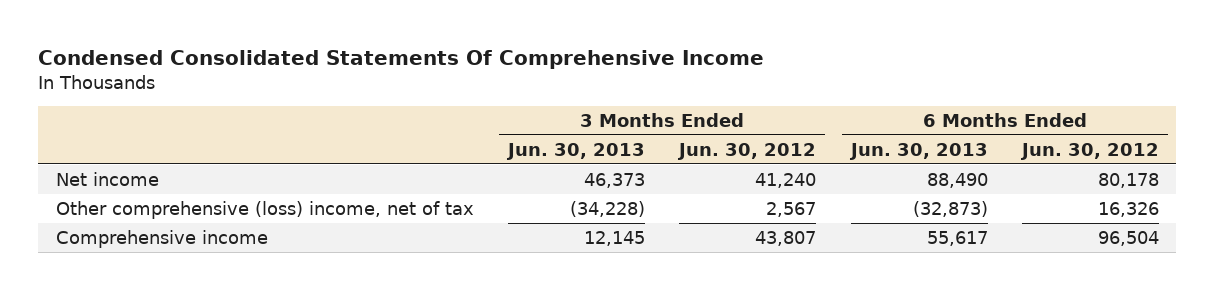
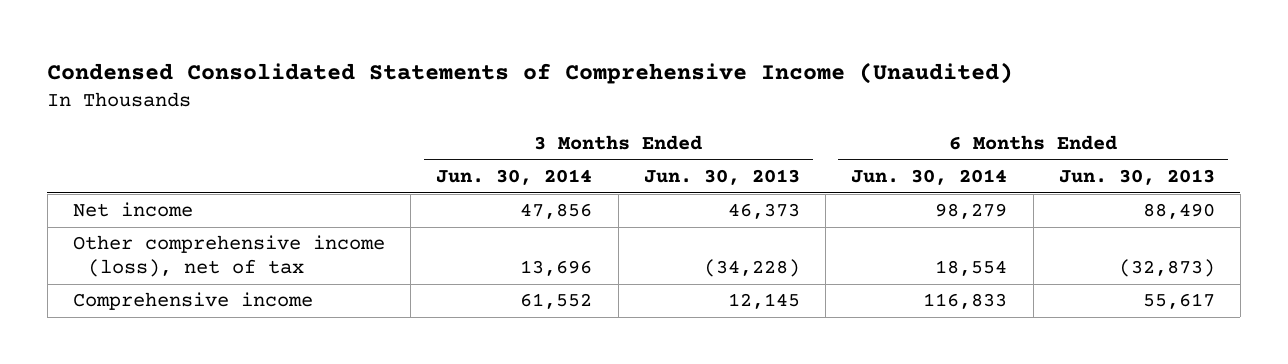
- Condensed Consolidated Statements Of Comprehensive Income
+ Condensed Consolidated Statements of Comprehensive Income (Unaudited)
- | 3 Months Ended Jun. 30, 2013 | 3 Months Ended Jun. 30, 2012 | 6 Months Ended Jun. 30, 2013 | 6 Months Ended Jun. 30, 2012
+ | 3 Months Ended Jun. 30, 2014 | 3 Months Ended Jun. 30, 2013 | 6 Months Ended Jun. 30, 2014 | 6 Months Ended Jun. 30, 2013
- Other comprehensive (loss) income, net of tax | (34,228) | 2,567 | (32,873) | 16,326
+ Other comprehensive income (loss), net of tax | 13,696 | (34,228) | 18,554 | (32,873)

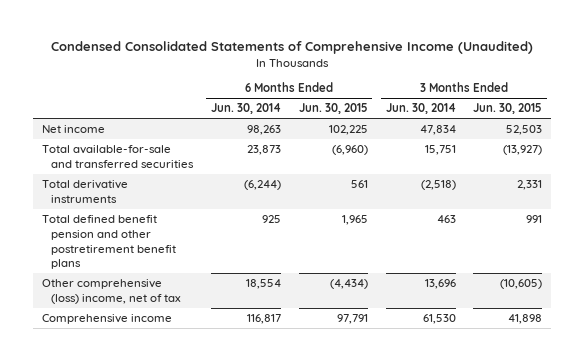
- | 3 Months Ended Jun. 30, 2014 | 3 Months Ended Jun. 30, 2013 | 6 Months Ended Jun. 30, 2014 | 6 Months Ended Jun. 30, 2013
+ | 6 Months Ended Jun. 30, 2014 | 6 Months Ended Jun. 30, 2015 | 3 Months Ended Jun. 30, 2014 | 3 Months Ended Jun. 30, 2015
- Net income | 47,856 | 46,373 | 98,279 | 88,490
- Other comprehensive income (loss), net of tax | 13,696 | (34,228) | 18,554 | (32,873)
- Comprehensive income | 61,552 | 12,145 | 116,833 | 55,617
+ Net income | 98,263 | 102,225 | 47,834 | 52,503
+ Total available-for-sale and transferred securities | 23,873 | (6,960) | 15,751 | (13,927)
+ Total derivative instruments | (6,244) | 561 | (2,518) | 2,331
+ Total defined benefit pension and other postretirement benefit plans | 925 | 1,965 | 463 | 991
+ Other comprehensive (loss) income, net of tax | 18,554 | (4,434) | 13,696 | (10,605)
+ Comprehensive income | 116,817 | 97,791 | 61,530 | 41,898

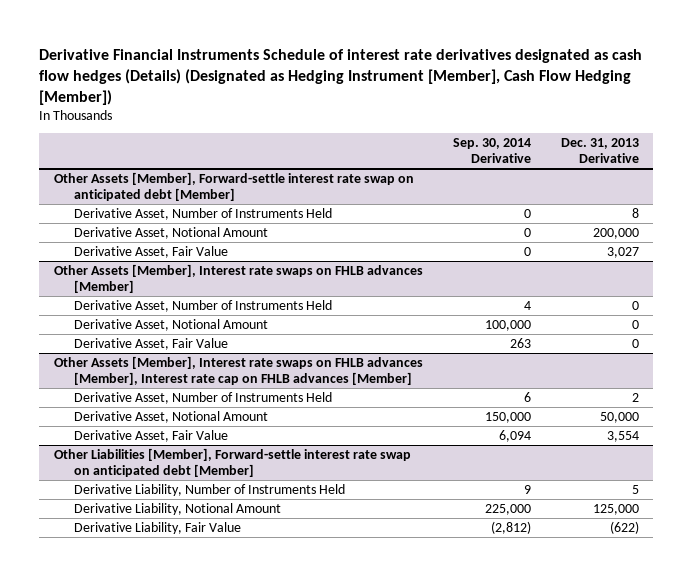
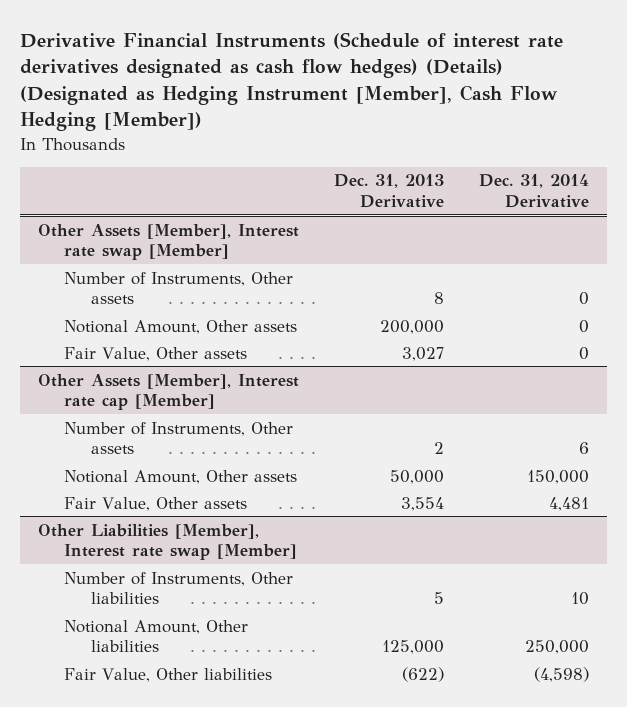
- Derivative Financial Instruments Schedule of interest rate derivatives designated as cash flow hedges (Details) (Designated as Hedging Instrument [Member], Cash Flow Hedging [Member])
+ Derivative Financial Instruments (Schedule of interest rate derivatives designated as cash flow hedges) (Details) (Designated as Hedging Instrument [Member], Cash Flow Hedging [Member])
- | Sep. 30, 2014 Derivative | Dec. 31, 2013 Derivative
+ | Dec. 31, 2013 Derivative | Dec. 31, 2014 Derivative
- Other Assets [Member], Forward-settle interest rate swap on anticipated debt [Member]
- Derivative Asset, Number of Instruments Held | 0 | 8
- Derivative Asset, Notional Amount | 0 | 200,000
- Derivative Asset, Fair Value | 0 | 3,027
- Other Assets [Member], Interest rate swaps on FHLB advances [Member]
- Derivative Asset, Number of Instruments Held | 4 | 0
- Derivative Asset, Notional Amount | 100,000 | 0
- Derivative Asset, Fair Value | 263 | 0
- Other Assets [Member], Interest rate swaps on FHLB advances [Member], Interest rate cap on FHLB advances [Member]
- Derivative Asset, Number of Instruments Held | 6 | 2
- Derivative Asset, Notional Amount | 150,000 | 50,000
- Derivative Asset, Fair Value | 6,094 | 3,554
- Other Liabilities [Member], Forward-settle interest rate swap on anticipated debt [Member]
- Derivative Liability, Number of Instruments Held | 9 | 5
- Derivative Liability, Notional Amount | 225,000 | 125,000
- Derivative Liability, Fair Value | (2,812) | (622)
+ Other Assets [Member], Interest rate swap [Member]
+ Number of Instruments, Other assets | 8 | 0
+ Notional Amount, Other assets | 200,000 | 0
+ Fair Value, Other assets | 3,027 | 0
+ Other Assets [Member], Interest rate cap [Member]
+ Number of Instruments, Other assets | 2 | 6
+ Notional Amount, Other assets | 50,000 | 150,000
+ Fair Value, Other assets | 3,554 | 4,481
+ Other Liabilities [Member], Interest rate swap [Member]
+ Number of Instruments, Other liabilities | 5 | 10
+ Notional Amount, Other liabilities | 125,000 | 250,000
+ Fair Value, Other liabilities | (622) | (4,598)

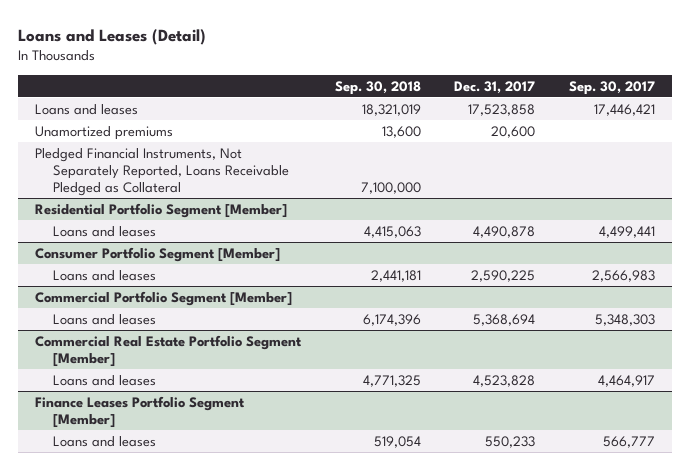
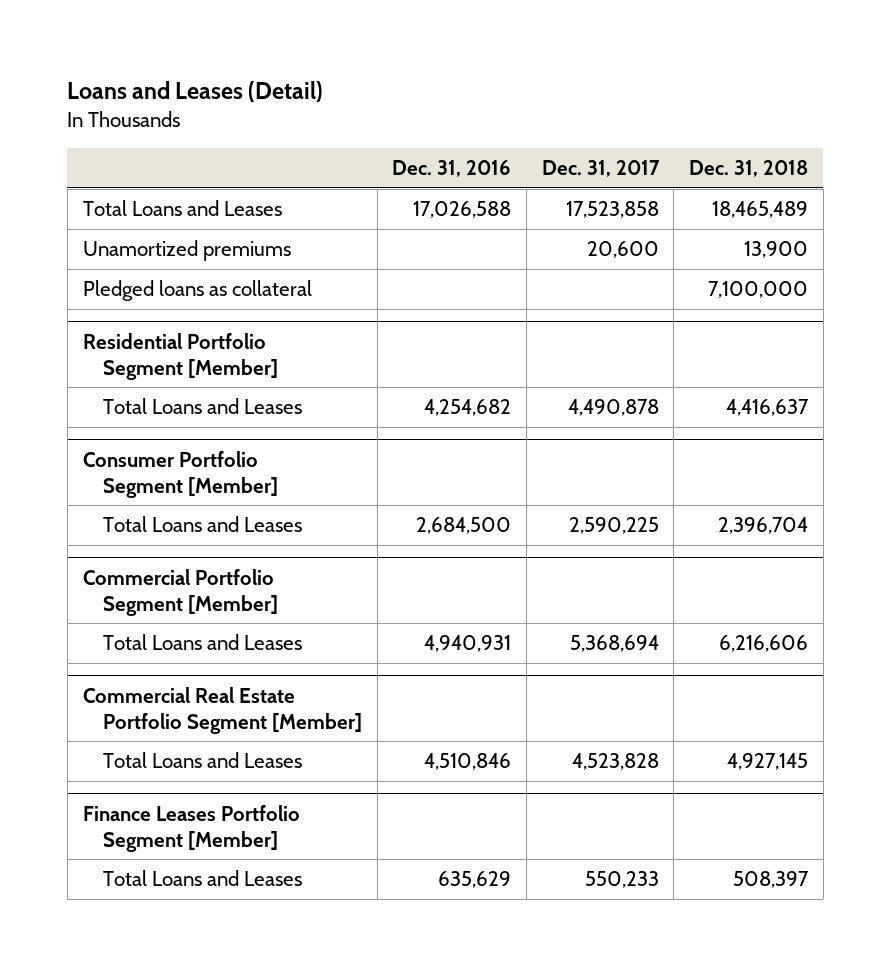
- | Sep. 30, 2018 | Dec. 31, 2017 | Sep. 30, 2017
+ | Dec. 31, 2016 | Dec. 31, 2017 | Dec. 31, 2018
- Loans and leases | 18,321,019 | 17,523,858 | 17,446,421
+ Total Loans and Leases | 17,026,588 | 17,523,858 | 18,465,489
- Pledged Financial Instruments, Not Separately Reported, Loans Receivable Pledged as Collateral | 7,100,000 | |
+ Pledged loans as collateral | | | 7,100,000
@ Residential Portfolio Segment [Member]
- Loans and leases | 4,415,063 | 4,490,878 | 4,499,441
+ Total Loans and Leases | 4,254,682 | 4,490,878 | 4,416,637
@ Consumer Portfolio Segment [Member]
- Loans and leases | 2,441,181 | 2,590,225 | 2,566,983
+ Total Loans and Leases | 2,684,500 | 2,590,225 | 2,396,704
@ Commercial Portfolio Segment [Member]
- Loans and leases | 6,174,396 | 5,368,694 | 5,348,303
+ Total Loans and Leases | 4,940,931 | 5,368,694 | 6,216,606
@ Commercial Real Estate Portfolio Segment [Member]
- Loans and leases | 4,771,325 | 4,523,828 | 4,464,917
+ Total Loans and Leases | 4,510,846 | 4,523,828 | 4,927,145
@ Finance Leases Portfolio Segment [Member]
- Loans and leases | 519,054 | 550,233 | 566,777
+ Total Loans and Leases | 635,629 | 550,233 | 508,397

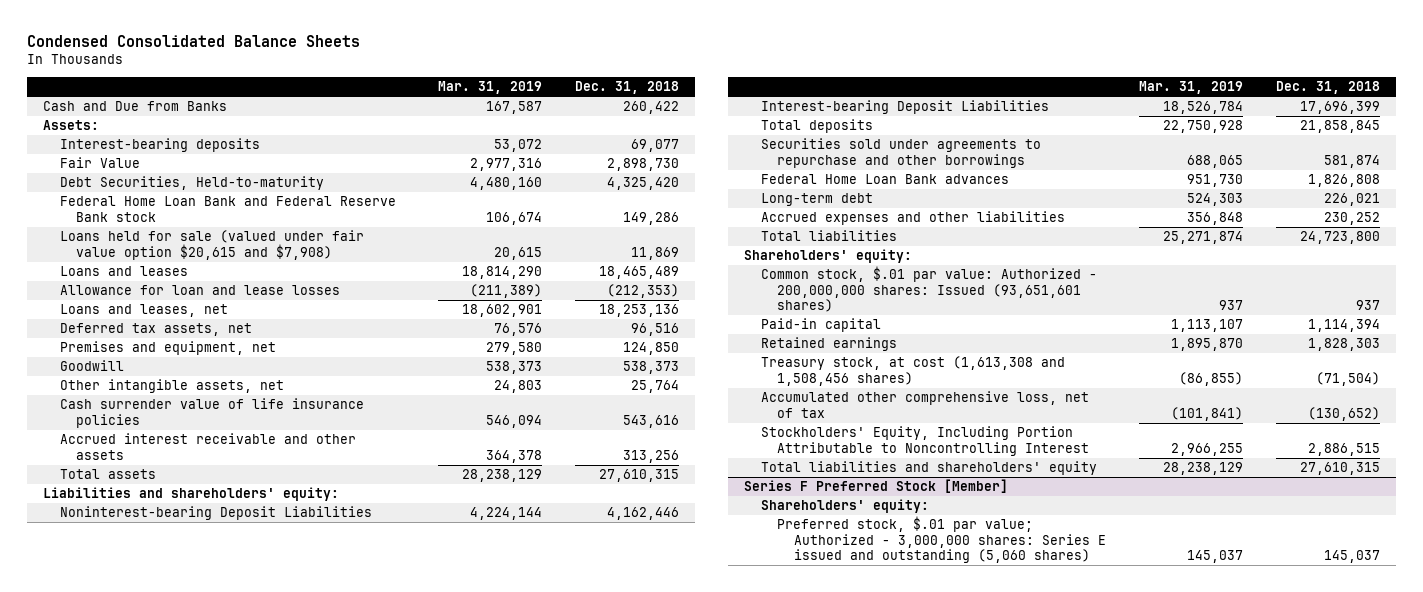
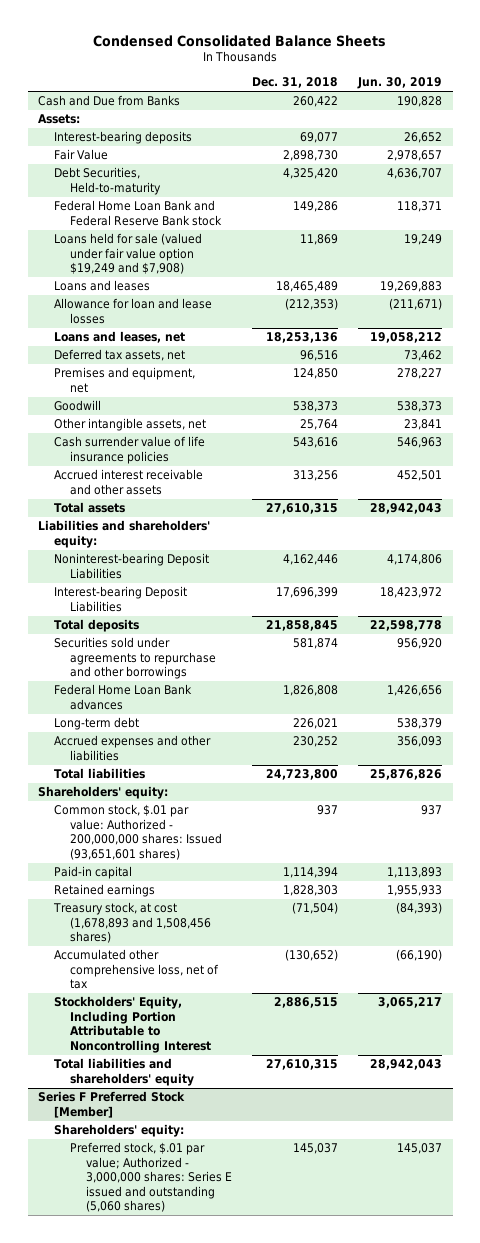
- | Mar. 31, 2019 | Dec. 31, 2018
+ | Dec. 31, 2018 | Jun. 30, 2019
- Loans held for sale (valued under fair value option $20,615 and $7,908) | 20,615 | 11,869
+ Loans held for sale (valued under fair value option $19,249 and $7,908) | 11,869 | 19,249
- Treasury stock, at cost (1,613,308 and 1,508,456 shares) | (86,855) | (71,504)
+ Treasury stock, at cost (1,678,893 and 1,508,456 shares) | (71,504) | (84,393)

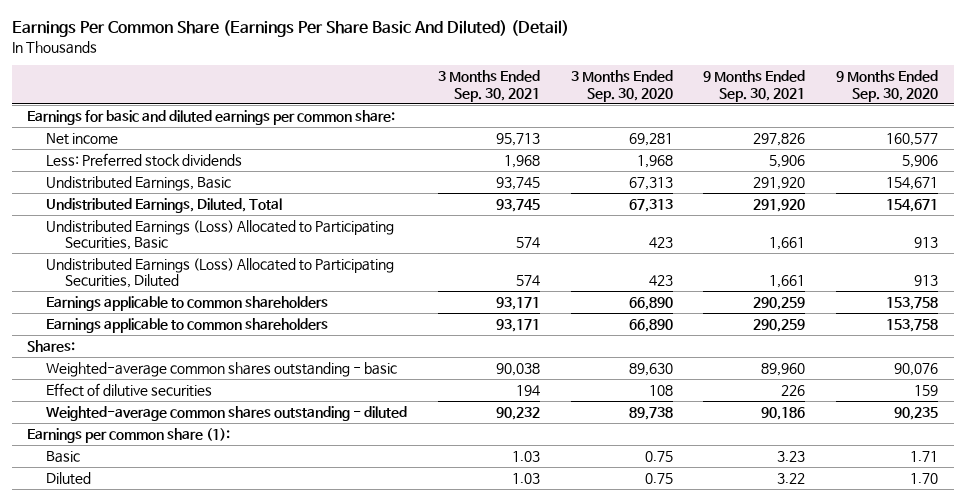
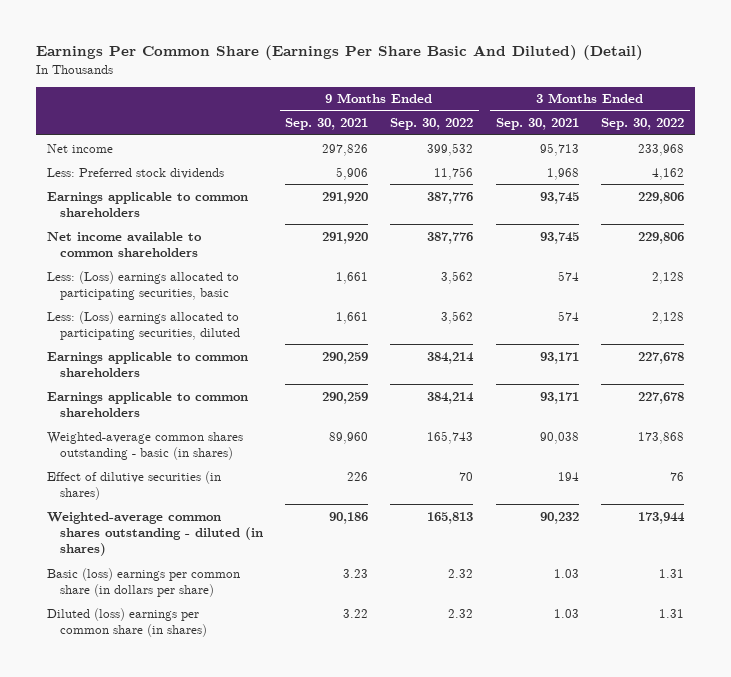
- | 3 Months Ended Sep. 30, 2021 | 3 Months Ended Sep. 30, 2020 | 9 Months Ended Sep. 30, 2021 | 9 Months Ended Sep. 30, 2020
+ | 9 Months Ended Sep. 30, 2021 | 9 Months Ended Sep. 30, 2022 | 3 Months Ended Sep. 30, 2021 | 3 Months Ended Sep. 30, 2022
- Earnings for basic and diluted earnings per common share:
- Undistributed Earnings, Basic | 93,745 | 67,313 | 291,920 | 154,671
- Undistributed Earnings, Diluted, Total | 93,745 | 67,313 | 291,920 | 154,671
- Undistributed Earnings (Loss) Allocated to Participating Securities, Basic | 574 | 423 | 1,661 | 913
- Undistributed Earnings (Loss) Allocated to Participating Securities, Diluted | 574 | 423 | 1,661 | 913
+ Earnings applicable to common shareholders | 291,920 | 387,776 | 93,745 | 229,806
+ Net income available to common shareholders | 291,920 | 387,776 | 93,745 | 229,806
+ Less: (Loss) earnings allocated to participating securities, basic | 1,661 | 3,562 | 574 | 2,128
+ Less: (Loss) earnings allocated to participating securities, diluted | 1,661 | 3,562 | 574 | 2,128
- Shares:
- Weighted-average common shares outstanding - basic | 90,038 | 89,630 | 89,960 | 90,076
- Effect of dilutive securities | 194 | 108 | 226 | 159
- Weighted-average common shares outstanding - diluted | 90,232 | 89,738 | 90,186 | 90,235
- Earnings per common share (1):
- Basic | 1.03 | 0.75 | 3.23 | 1.71
- Diluted | 1.03 | 0.75 | 3.22 | 1.70
+ Weighted-average common shares outstanding - basic (in shares) | 89,960 | 165,743 | 90,038 | 173,868
+ Effect of dilutive securities (in shares) | 226 | 70 | 194 | 76
+ Weighted-average common shares outstanding - diluted (in shares) | 90,186 | 165,813 | 90,232 | 173,944
+ Basic (loss) earnings per common share (in dollars per share) | 3.23 | 2.32 | 1.03 | 1.31
+ Diluted (loss) earnings per common share (in shares) | 3.22 | 2.32 | 1.03 | 1.31

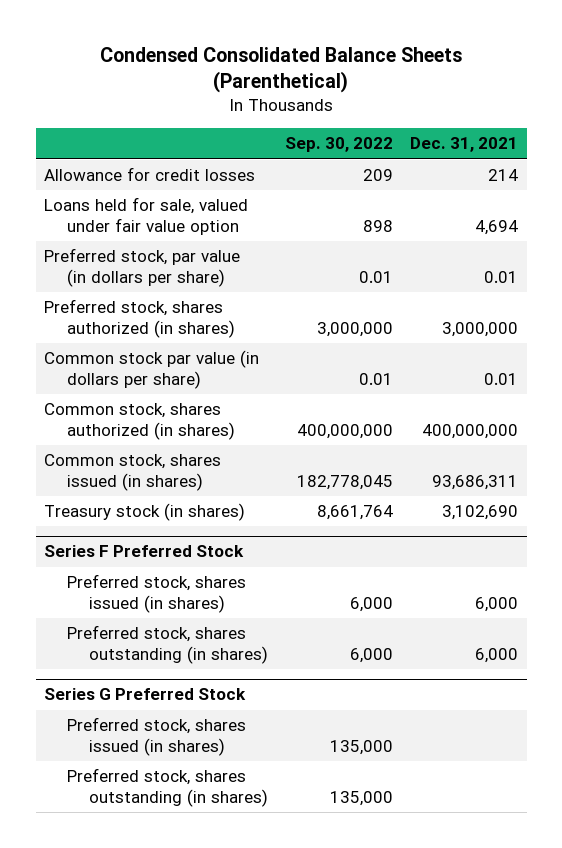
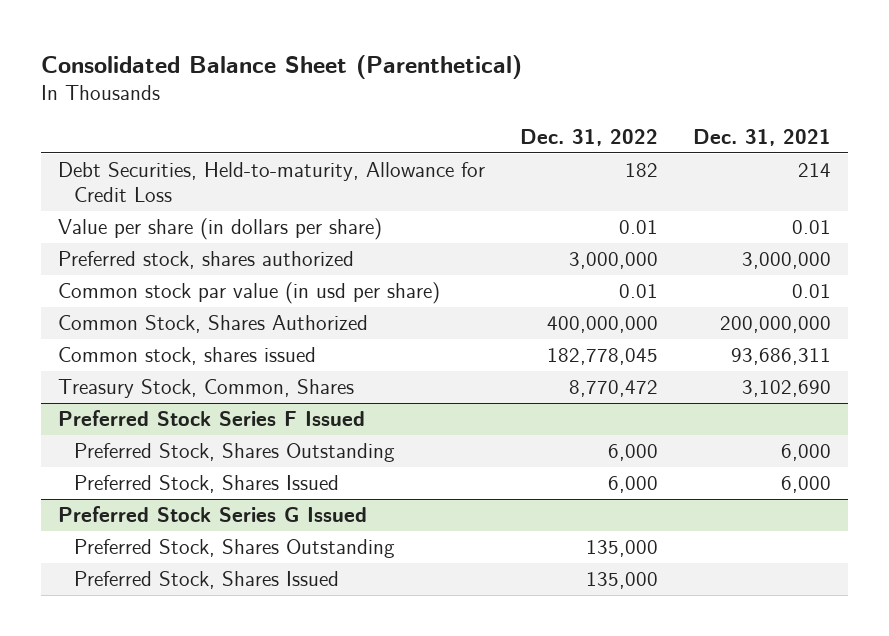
- Condensed Consolidated Balance Sheets (Parenthetical)
+ Consolidated Balance Sheet (Parenthetical)
- | Sep. 30, 2022 | Dec. 31, 2021
+ | Dec. 31, 2022 | Dec. 31, 2021
- Allowance for credit losses | 209 | 214
- Loans held for sale, valued under fair value option | 898 | 4,694
- Preferred stock, par value (in dollars per share) | 0.01 | 0.01
- Preferred stock, shares authorized (in shares) | 3,000,000 | 3,000,000
- Common stock par value (in dollars per share) | 0.01 | 0.01
- Common stock, shares authorized (in shares) | 400,000,000 | 400,000,000
- Common stock, shares issued (in shares) | 182,778,045 | 93,686,311
- Treasury stock (in shares) | 8,661,764 | 3,102,690
- Series F Preferred Stock
- Preferred stock, shares issued (in shares) | 6,000 | 6,000
- Preferred stock, shares outstanding (in shares) | 6,000 | 6,000
- Series G Preferred Stock
- Preferred stock, shares issued (in shares) | 135,000 |
- Preferred stock, shares outstanding (in shares) | 135,000 |
+ Debt Securities, Held-to-maturity, Allowance for Credit Loss | 182 | 214
+ Value per share (in dollars per share) | 0.01 | 0.01
+ Preferred stock, shares authorized | 3,000,000 | 3,000,000
+ Common stock par value (in usd per share) | 0.01 | 0.01
+ Common Stock, Shares Authorized | 400,000,000 | 200,000,000
+ Common stock, shares issued | 182,778,045 | 93,686,311
+ Treasury Stock, Common, Shares | 8,770,472 | 3,102,690
+ Preferred Stock Series F Issued
+ Preferred Stock, Shares Outstanding | 6,000 | 6,000
+ Preferred Stock, Shares Issued | 6,000 | 6,000
+ Preferred Stock Series G Issued
+ Preferred Stock, Shares Outstanding | 135,000 |
+ Preferred Stock, Shares Issued | 135,000 |

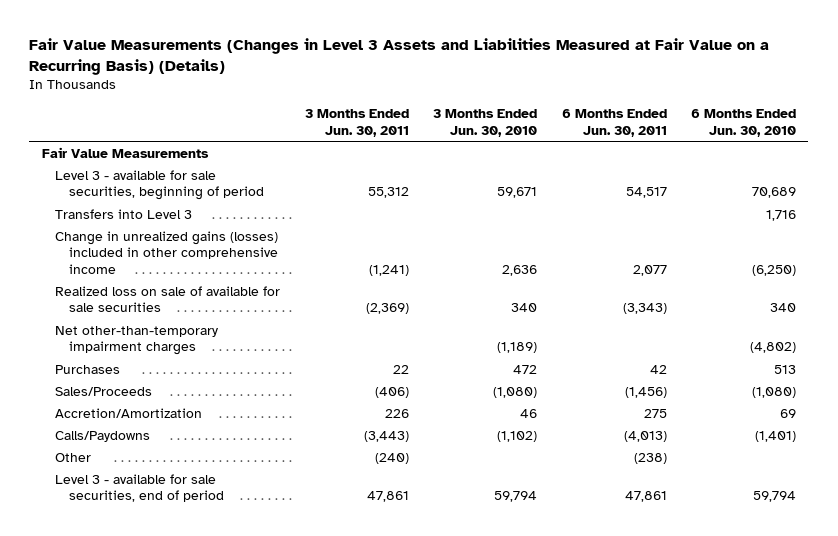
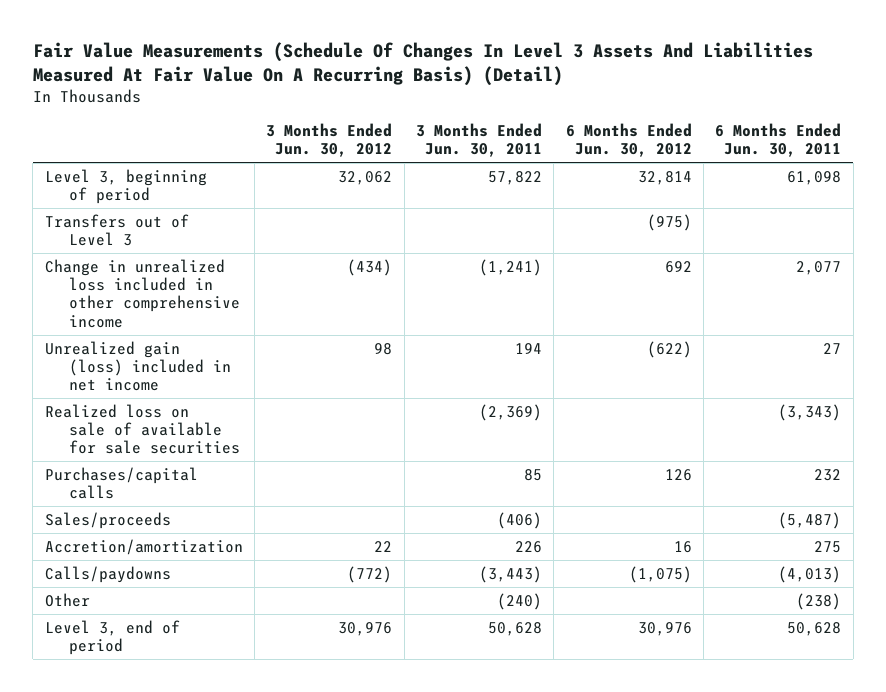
- Fair Value Measurements (Changes in Level 3 Assets and Liabilities Measured at Fair Value on a Recurring Basis) (Details)
+ Fair Value Measurements (Schedule Of Changes In Level 3 Assets And Liabilities Measured At Fair Value On A Recurring Basis) (Detail)
- | 3 Months Ended Jun. 30, 2011 | 3 Months Ended Jun. 30, 2010 | 6 Months Ended Jun. 30, 2011 | 6 Months Ended Jun. 30, 2010
+ | 3 Months Ended Jun. 30, 2012 | 3 Months Ended Jun. 30, 2011 | 6 Months Ended Jun. 30, 2012 | 6 Months Ended Jun. 30, 2011
- Fair Value Measurements
- Level 3 - available for sale securities, beginning of period | 55,312 | 59,671 | 54,517 | 70,689
- Transfers into Level 3 | | | | 1,716
- Change in unrealized gains (losses) included in other comprehensive income | (1,241) | 2,636 | 2,077 | (6,250)
+ Level 3, beginning of period | 32,062 | 57,822 | 32,814 | 61,098
+ Transfers out of Level 3 | | | (975) |
+ Change in unrealized loss included in other comprehensive income | (434) | (1,241) | 692 | 2,077
+ Unrealized gain (loss) included in net income | 98 | 194 | (622) | 27
- Net other-than-temporary impairment charges | | (1,189) | | (4,802)
- Purchases | 22 | 472 | 42 | 513
- Sales/Proceeds | (406) | (1,080) | (1,456) | (1,080)
- Accretion/Amortization | 226 | 46 | 275 | 69
- Calls/Paydowns | (3,443) | (1,102) | (4,013) | (1,401)
+ Purchases/capital calls | | 85 | 126 | 232
+ Sales/proceeds | | (406) | | (5,487)
+ Accretion/amortization | 22 | 226 | 16 | 275
+ Calls/paydowns | (772) | (3,443) | (1,075) | (4,013)
- Level 3 - available for sale securities, end of period | 47,861 | 59,794 | 47,861 | 59,794
+ Level 3, end of period | 30,976 | 50,628 | 30,976 | 50,628

